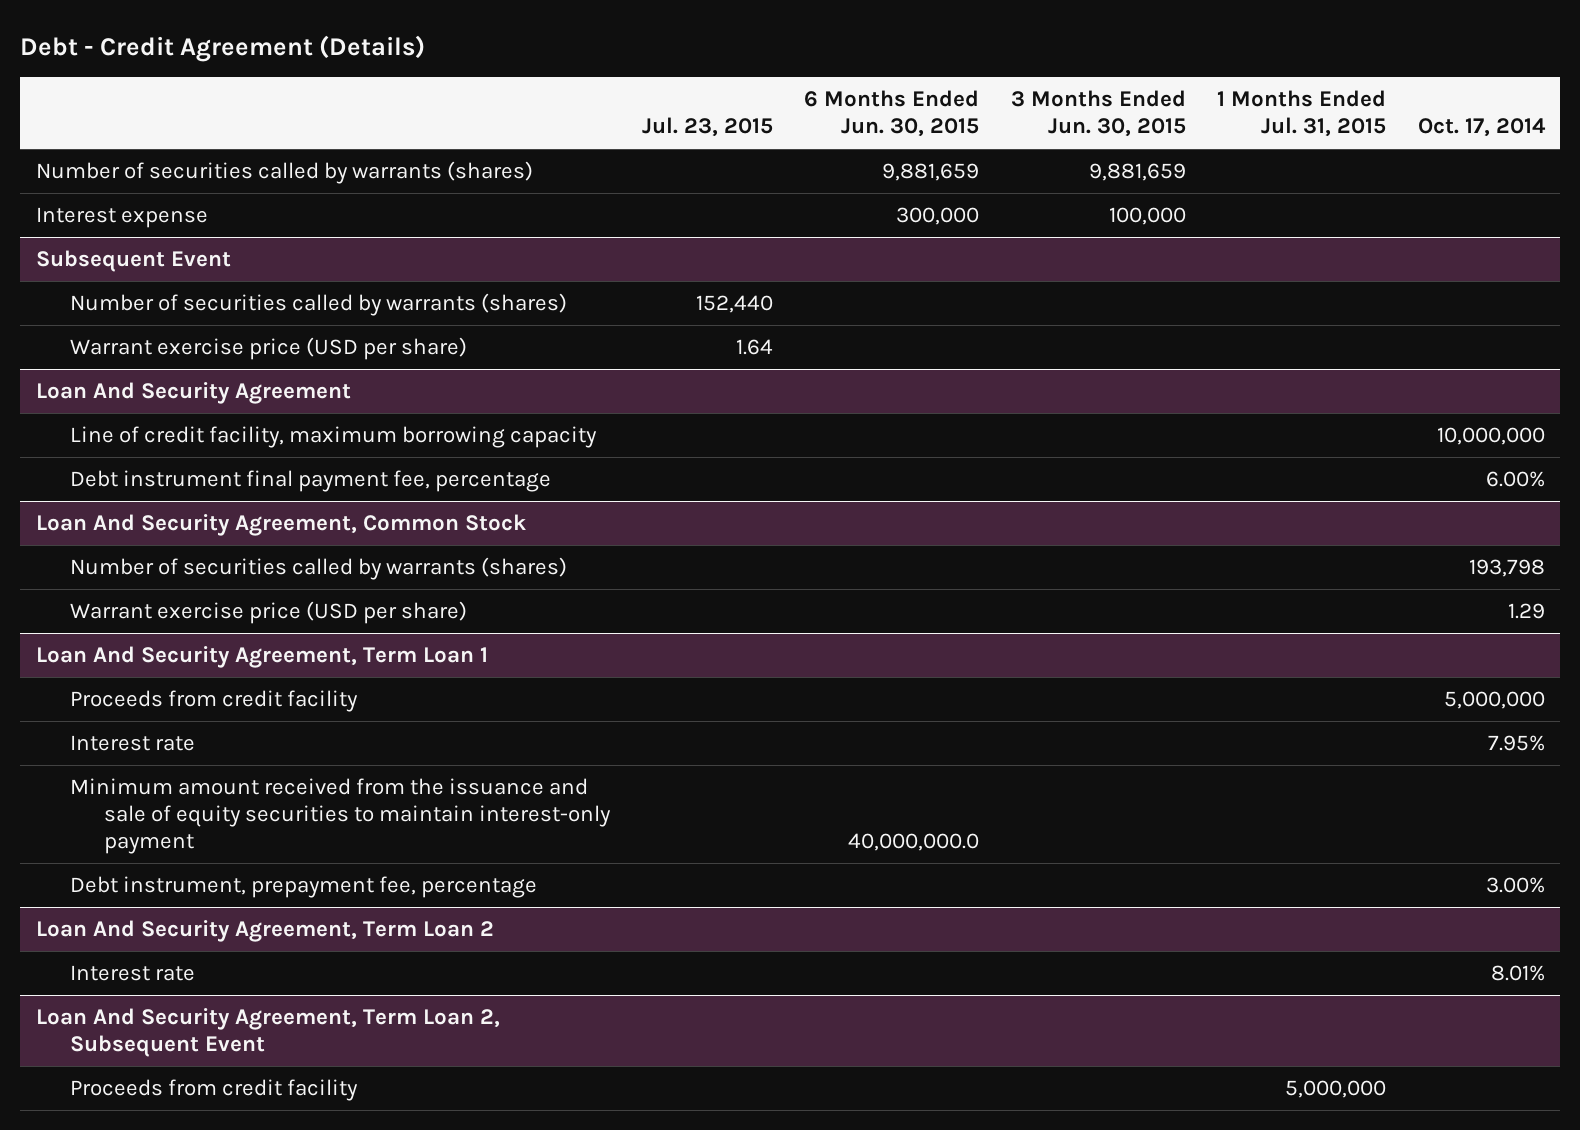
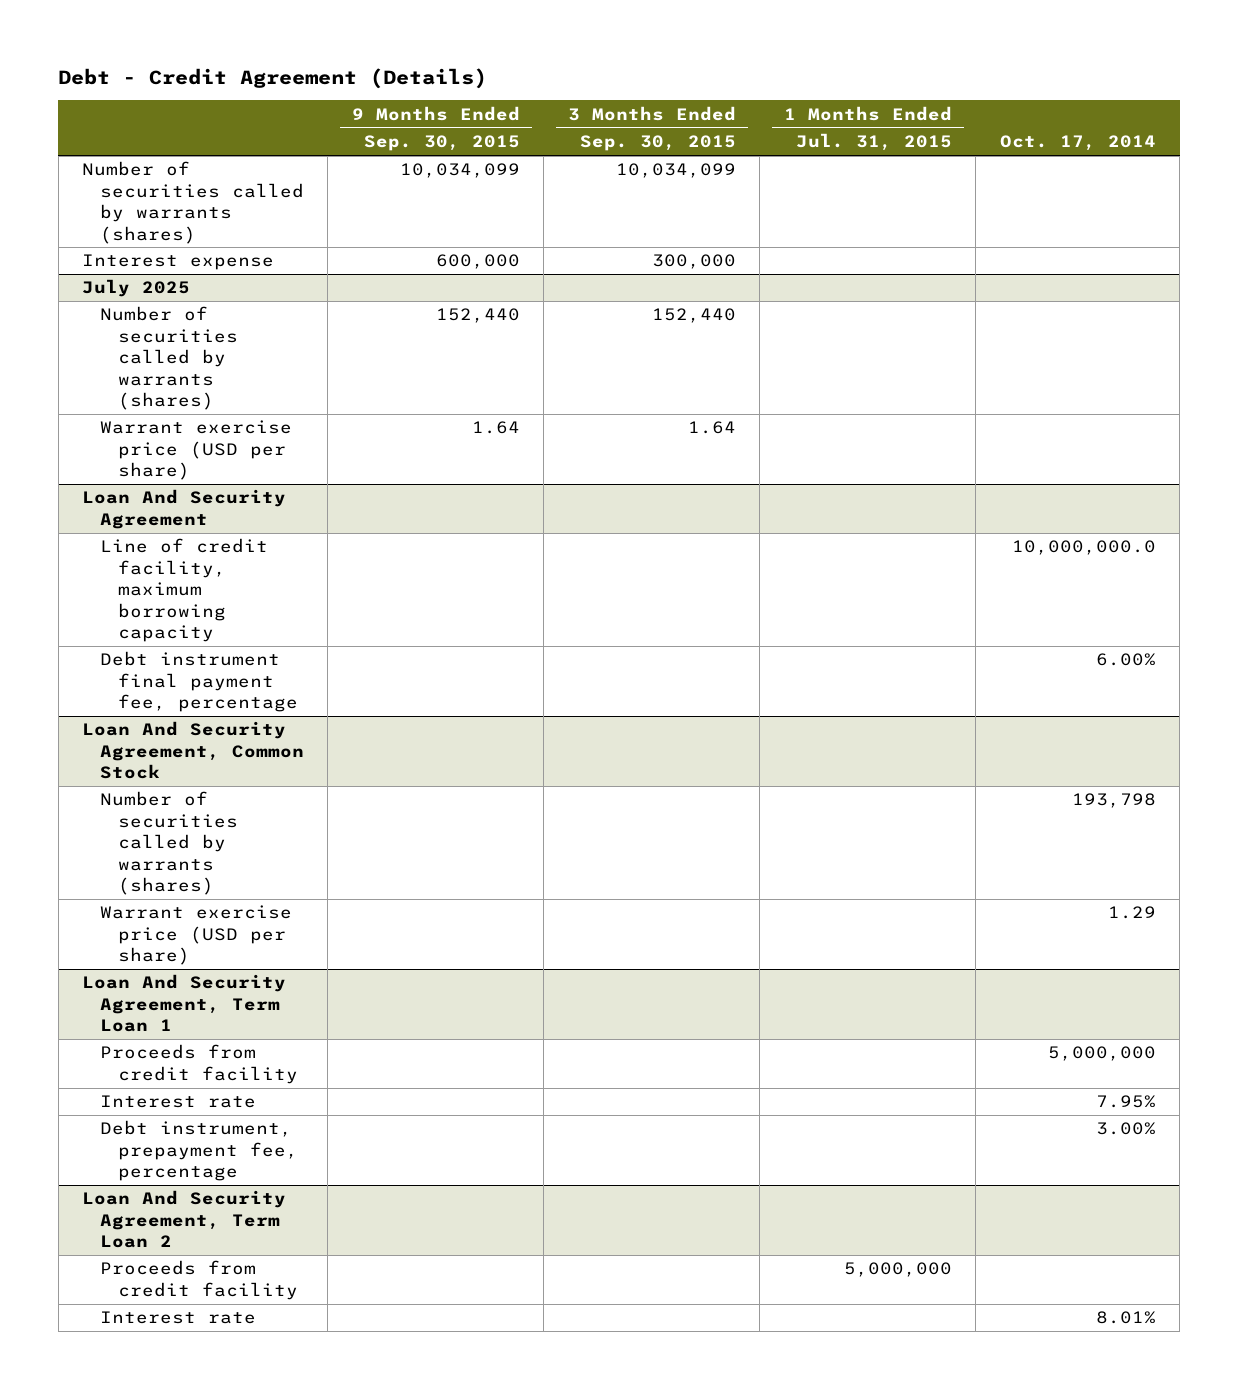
- | Jul. 23, 2015 | 6 Months Ended Jun. 30, 2015 | 3 Months Ended Jun. 30, 2015 | 1 Months Ended Jul. 31, 2015 | Oct. 17, 2014
+ | 9 Months Ended Sep. 30, 2015 | 3 Months Ended Sep. 30, 2015 | 1 Months Ended Jul. 31, 2015 | Oct. 17, 2014
- Subsequent Event
- Number of securities called by warrants (shares) | 152,440 | | | |
- Warrant exercise price (USD per share) | 1.64 | | | |
+ July 2025
+ Number of securities called by warrants (shares) | 152,440 | 152,440 | |
+ Warrant exercise price (USD per share) | 1.64 | 1.64 | |
@ Loan And Security Agreement
- Line of credit facility, maximum borrowing capacity | | | | | 10,000,000
+ Line of credit facility, maximum borrowing capacity | | | | 10,000,000.0
@ Loan And Security Agreement, Term Loan 1
- Minimum amount received from the issuance and sale of equity securities to maintain interest-only payment | | 40,000,000.0 | | |
@ Loan And Security Agreement, Term Loan 2
+ Proceeds from credit facility | | | 5,000,000 |
- Loan And Security Agreement, Term Loan 2, Subsequent Event
- Proceeds from credit facility | | | | 5,000,000 |

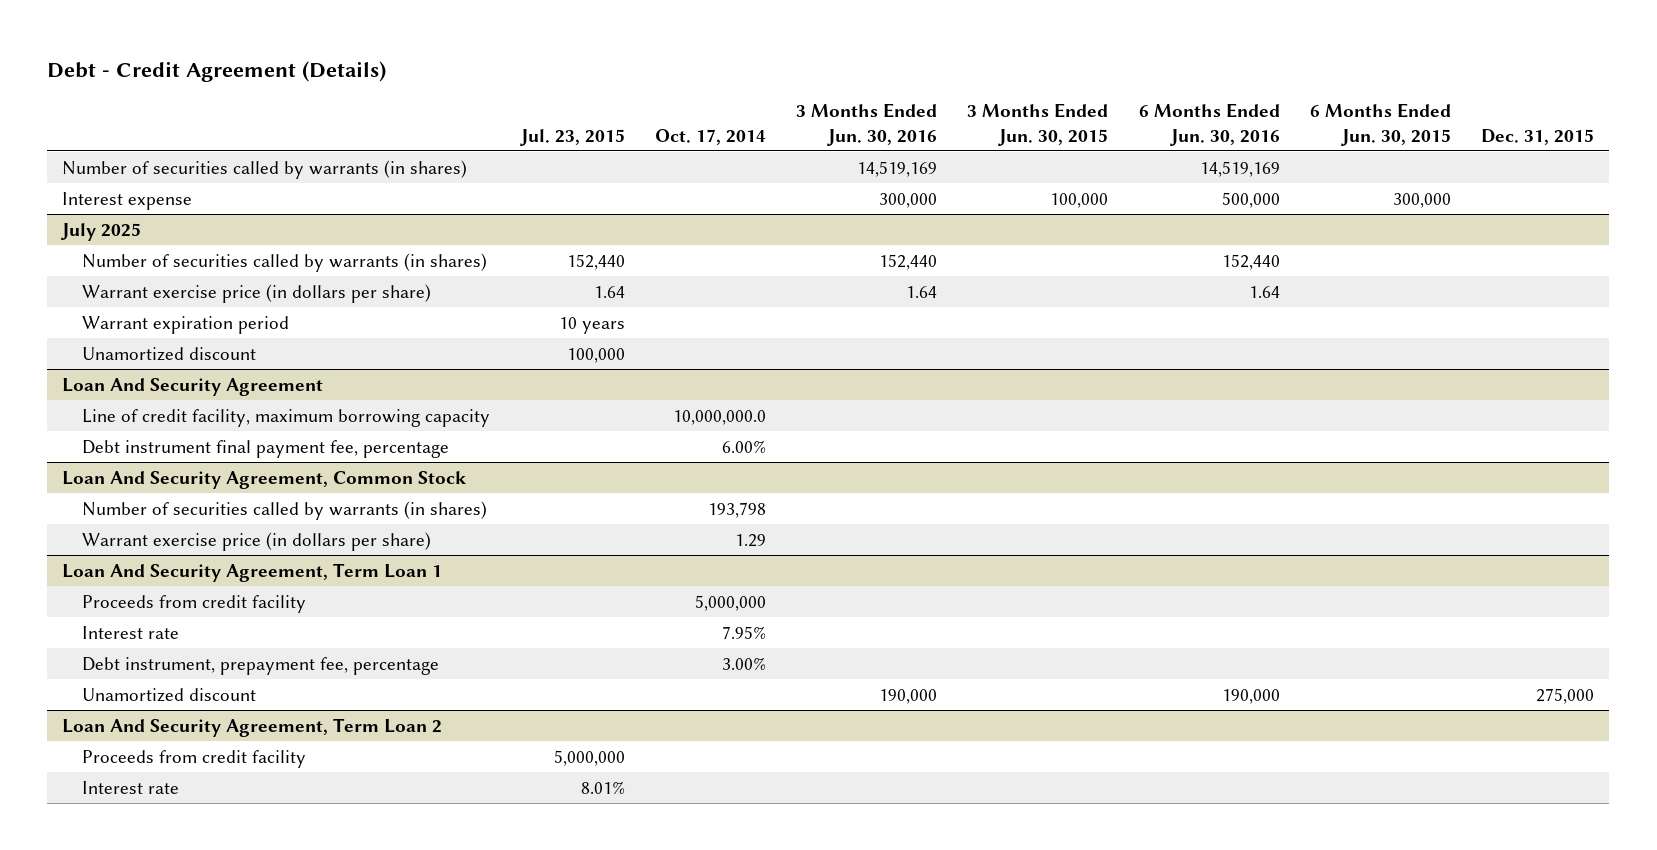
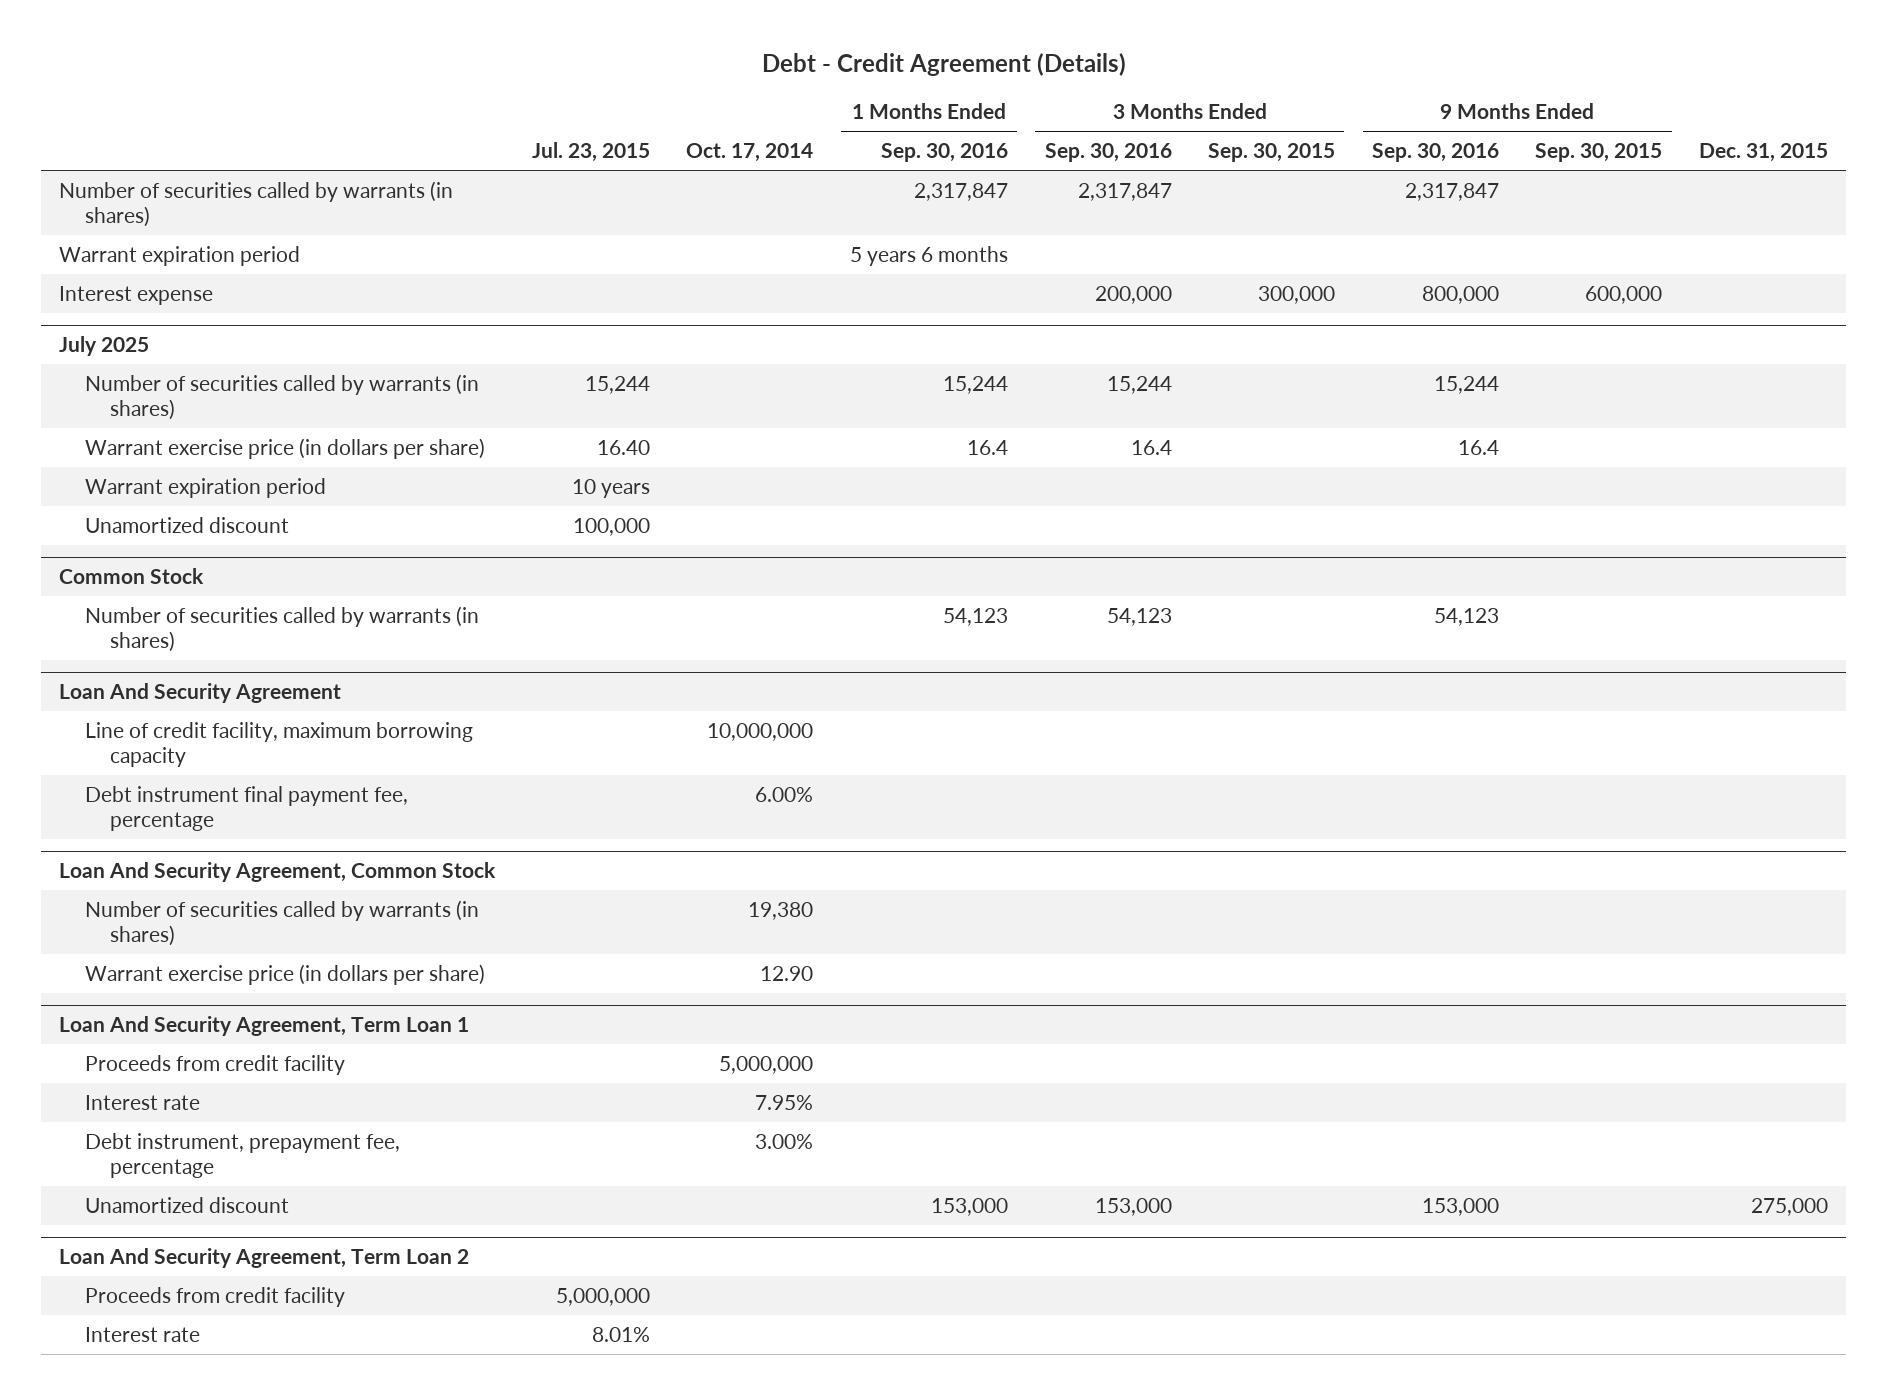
- | Jul. 23, 2015 | Oct. 17, 2014 | 3 Months Ended Jun. 30, 2016 | 3 Months Ended Jun. 30, 2015 | 6 Months Ended Jun. 30, 2016 | 6 Months Ended Jun. 30, 2015 | Dec. 31, 2015
+ | Jul. 23, 2015 | Oct. 17, 2014 | 1 Months Ended Sep. 30, 2016 | 3 Months Ended Sep. 30, 2016 | 3 Months Ended Sep. 30, 2015 | 9 Months Ended Sep. 30, 2016 | 9 Months Ended Sep. 30, 2015 | Dec. 31, 2015
+ Warrant expiration period | | | 5 years 6 months | | | | |
@ July 2025
- Number of securities called by warrants (in shares) | 152,440 | | 152,440 | | 152,440 | |
- Warrant exercise price (in dollars per share) | 1.64 | | 1.64 | | 1.64 | |
+ Number of securities called by warrants (in shares) | 15,244 | | 15,244 | 15,244 | | 15,244 | |
+ Warrant exercise price (in dollars per share) | 16.40 | | 16.4 | 16.4 | | 16.4 | |
+ Common Stock
+ Number of securities called by warrants (in shares) | | | 54,123 | 54,123 | | 54,123 | |
@ Loan And Security Agreement
- Line of credit facility, maximum borrowing capacity | | 10,000,000.0 | | | | |
+ Line of credit facility, maximum borrowing capacity | | 10,000,000 | | | | | |
@ Loan And Security Agreement, Common Stock
- Number of securities called by warrants (in shares) | | 193,798 | | | | |
- Warrant exercise price (in dollars per share) | | 1.29 | | | | |
+ Number of securities called by warrants (in shares) | | 19,380 | | | | | |
+ Warrant exercise price (in dollars per share) | | 12.90 | | | | | |

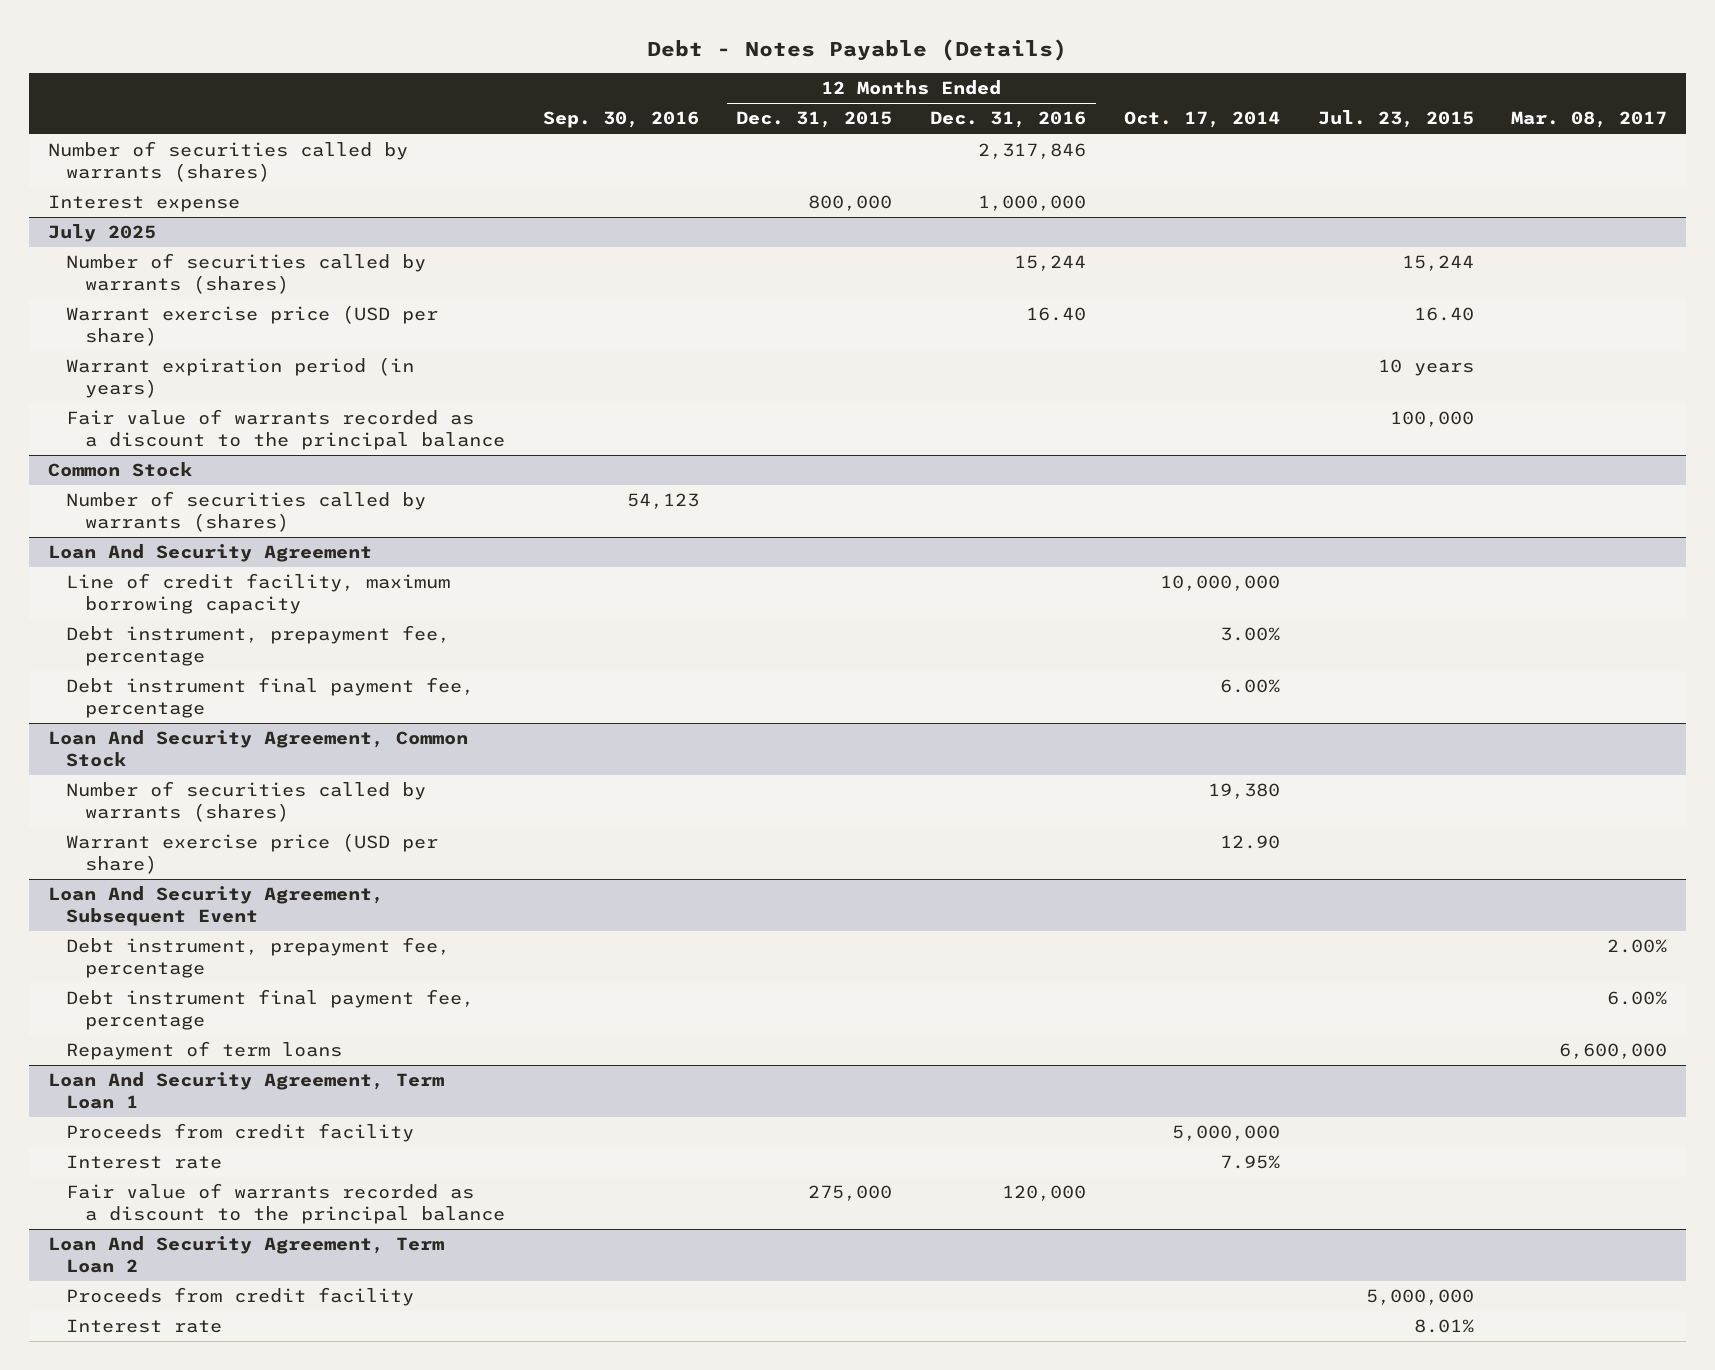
- Debt - Credit Agreement (Details)
+ Debt - Notes Payable (Details)
- | Jul. 23, 2015 | Oct. 17, 2014 | 1 Months Ended Sep. 30, 2016 | 3 Months Ended Sep. 30, 2016 | 3 Months Ended Sep. 30, 2015 | 9 Months Ended Sep. 30, 2016 | 9 Months Ended Sep. 30, 2015 | Dec. 31, 2015
+ | Sep. 30, 2016 | 12 Months Ended Dec. 31, 2015 | 12 Months Ended Dec. 31, 2016 | Oct. 17, 2014 | Jul. 23, 2015 | Mar. 08, 2017
- Number of securities called by warrants (in shares) | | | 2,317,847 | 2,317,847 | | 2,317,847 | |
- Warrant expiration period | | | 5 years 6 months | | | | |
+ Number of securities called by warrants (shares) | | | 2,317,846 | | |
@ July 2025
- Number of securities called by warrants (in shares) | 15,244 | | 15,244 | 15,244 | | 15,244 | |
- Warrant exercise price (in dollars per share) | 16.40 | | 16.4 | 16.4 | | 16.4 | |
- Warrant expiration period | 10 years | | | | | | |
- Unamortized discount | 100,000 | | | | | | |
+ Number of securities called by warrants (shares) | | | 15,244 | | 15,244 |
+ Warrant exercise price (USD per share) | | | 16.40 | | 16.40 |
+ Warrant expiration period (in years) | | | | | 10 years |
+ Fair value of warrants recorded as a discount to the principal balance | | | | | 100,000 |
@ Common Stock
- Number of securities called by warrants (in shares) | | | 54,123 | 54,123 | | 54,123 | |
+ Number of securities called by warrants (shares) | 54,123 | | | | |
@ Loan And Security Agreement
+ Debt instrument, prepayment fee, percentage | | | | 3.00% | |
@ Loan And Security Agreement, Common Stock
- Number of securities called by warrants (in shares) | | 19,380 | | | | | |
- Warrant exercise price (in dollars per share) | | 12.90 | | | | | |
+ Number of securities called by warrants (shares) | | | | 19,380 | |
+ Warrant exercise price (USD per share) | | | | 12.90 | |
+ Loan And Security Agreement, Subsequent Event
+ Debt instrument, prepayment fee, percentage | | | | | | 2.00%
+ Debt instrument final payment fee, percentage | | | | | | 6.00%
+ Repayment of term loans | | | | | | 6,600,000
@ Loan And Security Agreement, Term Loan 1
- Debt instrument, prepayment fee, percentage | | 3.00% | | | | | |
- Unamortized discount | | | 153,000 | 153,000 | | 153,000 | | 275,000
+ Fair value of warrants recorded as a discount to the principal balance | | 275,000 | 120,000 | | |

